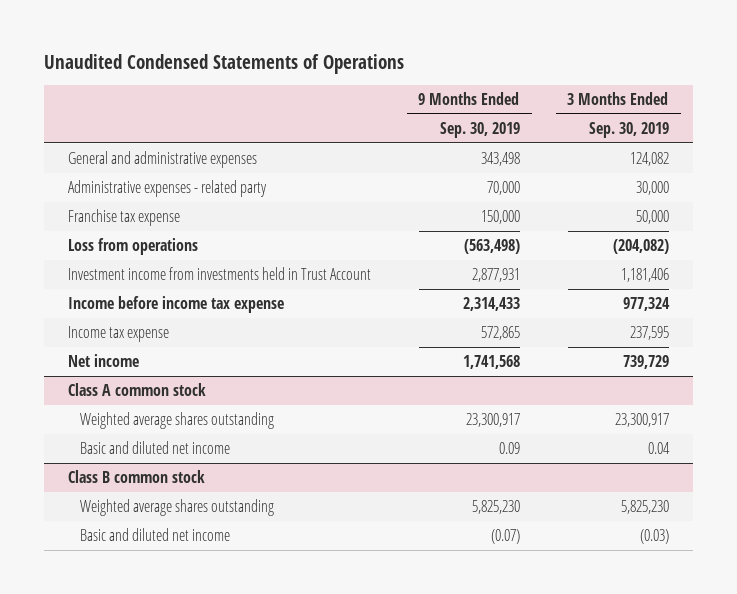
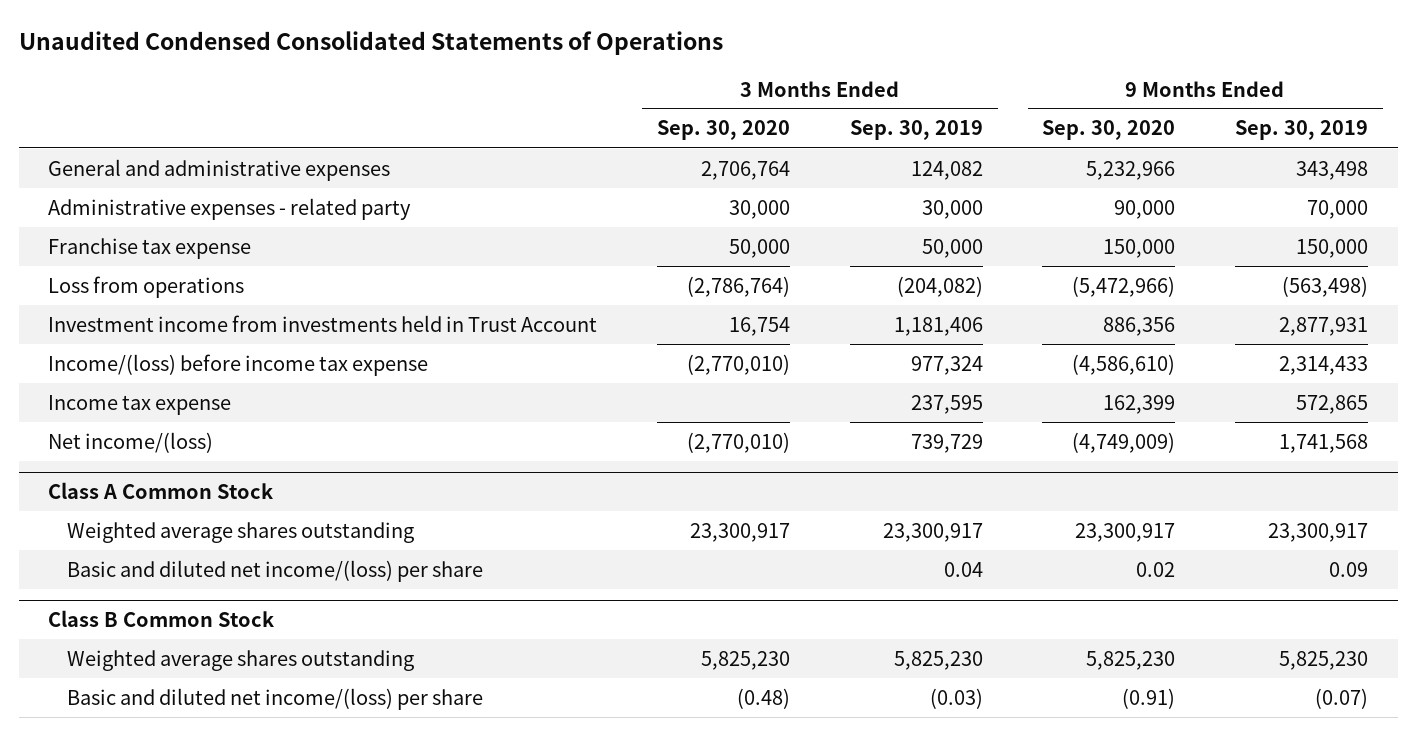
- Unaudited Condensed Statements of Operations
+ Unaudited Condensed Consolidated Statements of Operations
- | 9 Months Ended Sep. 30, 2019 | 3 Months Ended Sep. 30, 2019
+ | 3 Months Ended Sep. 30, 2020 | 3 Months Ended Sep. 30, 2019 | 9 Months Ended Sep. 30, 2020 | 9 Months Ended Sep. 30, 2019
- Income before income tax expense | 2,314,433 | 977,324
+ Income/(loss) before income tax expense | (2,770,010) | 977,324 | (4,586,610) | 2,314,433
- Net income | 1,741,568 | 739,729
- Class A common stock
+ Net income/(loss) | (2,770,010) | 739,729 | (4,749,009) | 1,741,568
+ Class A Common Stock
- Basic and diluted net income | 0.09 | 0.04
- Class B common stock
+ Basic and diluted net income/(loss) per share | | 0.04 | 0.02 | 0.09
+ Class B Common Stock
- Basic and diluted net income | (0.07) | (0.03)
+ Basic and diluted net income/(loss) per share | (0.48) | (0.03) | (0.91) | (0.07)

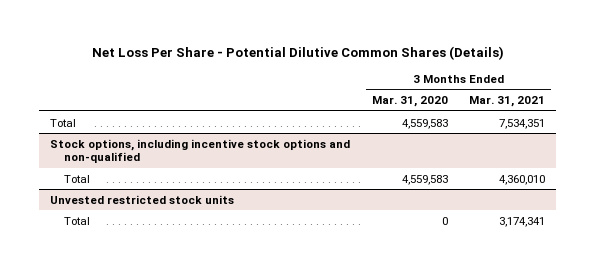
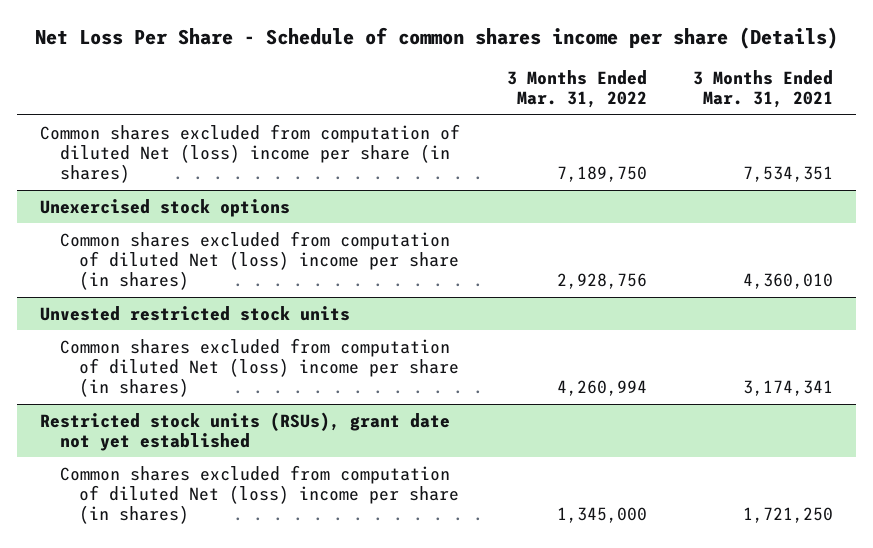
- Net Loss Per Share - Potential Dilutive Common Shares (Details)
+ Net Loss Per Share - Schedule of common shares income per share (Details)
- | 3 Months Ended Mar. 31, 2020 | 3 Months Ended Mar. 31, 2021
+ | 3 Months Ended Mar. 31, 2022 | 3 Months Ended Mar. 31, 2021
- Total | 4,559,583 | 7,534,351
- Stock options, including incentive stock options and non-qualified
- Total | 4,559,583 | 4,360,010
+ Common shares excluded from computation of diluted Net (loss) income per share (in shares) | 7,189,750 | 7,534,351
+ Unexercised stock options
+ Common shares excluded from computation of diluted Net (loss) income per share (in shares) | 2,928,756 | 4,360,010
@ Unvested restricted stock units
- Total | 0 | 3,174,341
+ Common shares excluded from computation of diluted Net (loss) income per share (in shares) | 4,260,994 | 3,174,341
+ Restricted stock units (RSUs), grant date not yet established
+ Common shares excluded from computation of diluted Net (loss) income per share (in shares) | 1,345,000 | 1,721,250

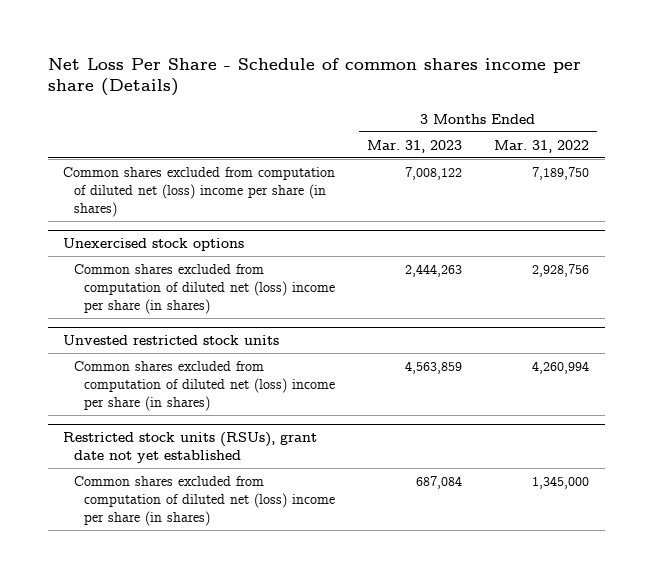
- | 3 Months Ended Mar. 31, 2022 | 3 Months Ended Mar. 31, 2021
+ | 3 Months Ended Mar. 31, 2023 | 3 Months Ended Mar. 31, 2022
- Common shares excluded from computation of diluted Net (loss) income per share (in shares) | 7,189,750 | 7,534,351
+ Common shares excluded from computation of diluted net (loss) income per share (in shares) | 7,008,122 | 7,189,750
@ Unexercised stock options
- Common shares excluded from computation of diluted Net (loss) income per share (in shares) | 2,928,756 | 4,360,010
+ Common shares excluded from computation of diluted net (loss) income per share (in shares) | 2,444,263 | 2,928,756
@ Unvested restricted stock units
- Common shares excluded from computation of diluted Net (loss) income per share (in shares) | 4,260,994 | 3,174,341
+ Common shares excluded from computation of diluted net (loss) income per share (in shares) | 4,563,859 | 4,260,994
@ Restricted stock units (RSUs), grant date not yet established
- Common shares excluded from computation of diluted Net (loss) income per share (in shares) | 1,345,000 | 1,721,250
+ Common shares excluded from computation of diluted net (loss) income per share (in shares) | 687,084 | 1,345,000

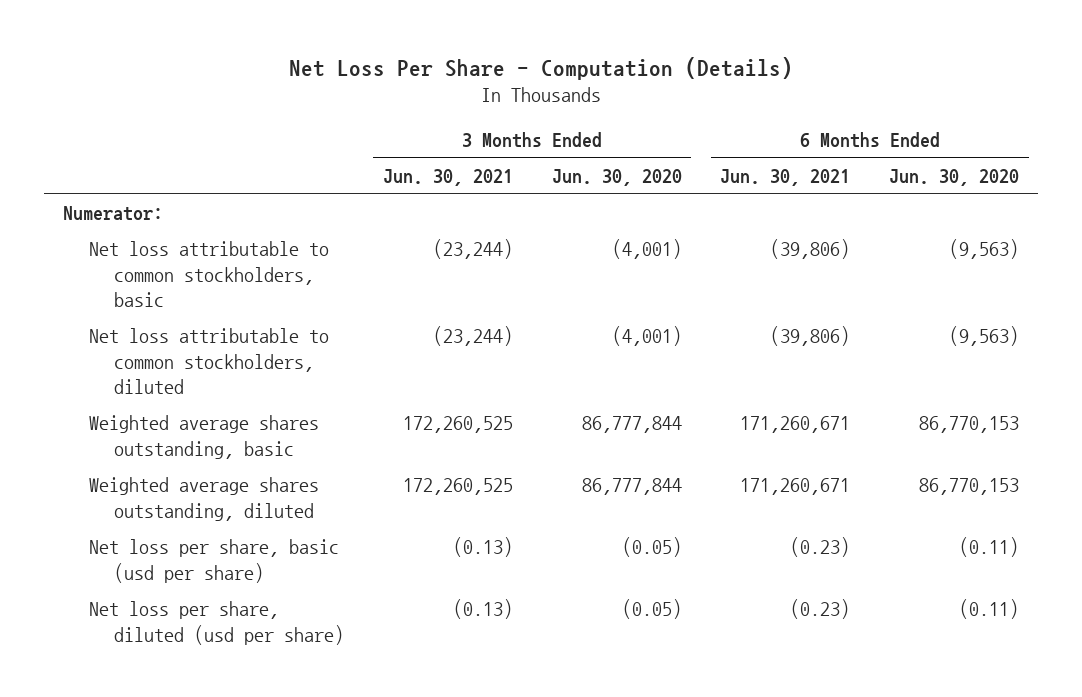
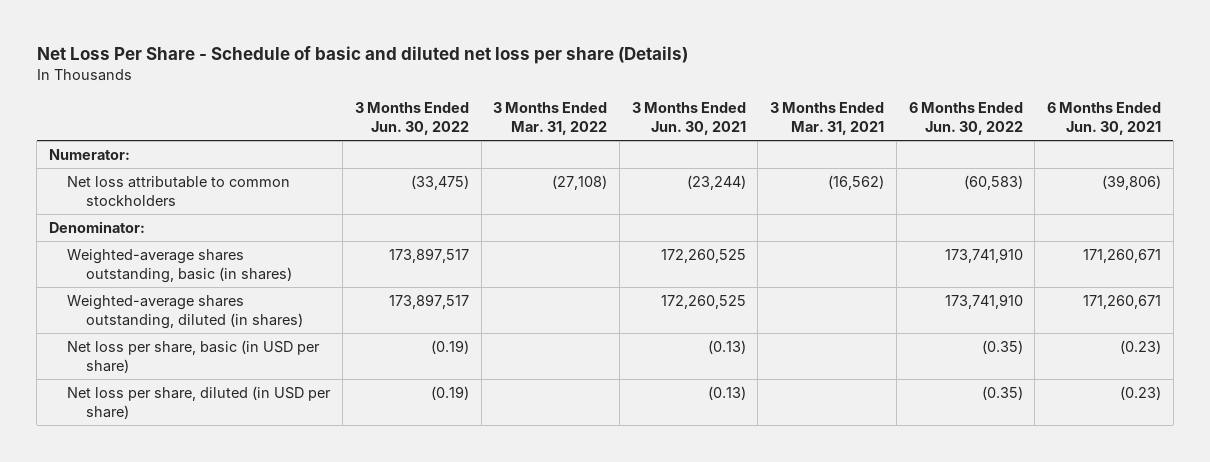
- Net Loss Per Share - Computation (Details)
+ Net Loss Per Share - Schedule of basic and diluted net loss per share (Details)
- | 3 Months Ended Jun. 30, 2021 | 3 Months Ended Jun. 30, 2020 | 6 Months Ended Jun. 30, 2021 | 6 Months Ended Jun. 30, 2020
+ | 3 Months Ended Jun. 30, 2022 | 3 Months Ended Mar. 31, 2022 | 3 Months Ended Jun. 30, 2021 | 3 Months Ended Mar. 31, 2021 | 6 Months Ended Jun. 30, 2022 | 6 Months Ended Jun. 30, 2021
- Net loss attributable to common stockholders, basic | (23,244) | (4,001) | (39,806) | (9,563)
- Net loss attributable to common stockholders, diluted | (23,244) | (4,001) | (39,806) | (9,563)
- Weighted average shares outstanding, basic | 172,260,525 | 86,777,844 | 171,260,671 | 86,770,153
- Weighted average shares outstanding, diluted | 172,260,525 | 86,777,844 | 171,260,671 | 86,770,153
- Net loss per share, basic (usd per share) | (0.13) | (0.05) | (0.23) | (0.11)
- Net loss per share, diluted (usd per share) | (0.13) | (0.05) | (0.23) | (0.11)
+ Net loss attributable to common stockholders | (33,475) | (27,108) | (23,244) | (16,562) | (60,583) | (39,806)
+ Denominator:
+ Weighted-average shares outstanding, basic (in shares) | 173,897,517 | | 172,260,525 | | 173,741,910 | 171,260,671
+ Weighted-average shares outstanding, diluted (in shares) | 173,897,517 | | 172,260,525 | | 173,741,910 | 171,260,671
+ Net loss per share, basic (in USD per share) | (0.19) | | (0.13) | | (0.35) | (0.23)
+ Net loss per share, diluted (in USD per share) | (0.19) | | (0.13) | | (0.35) | (0.23)

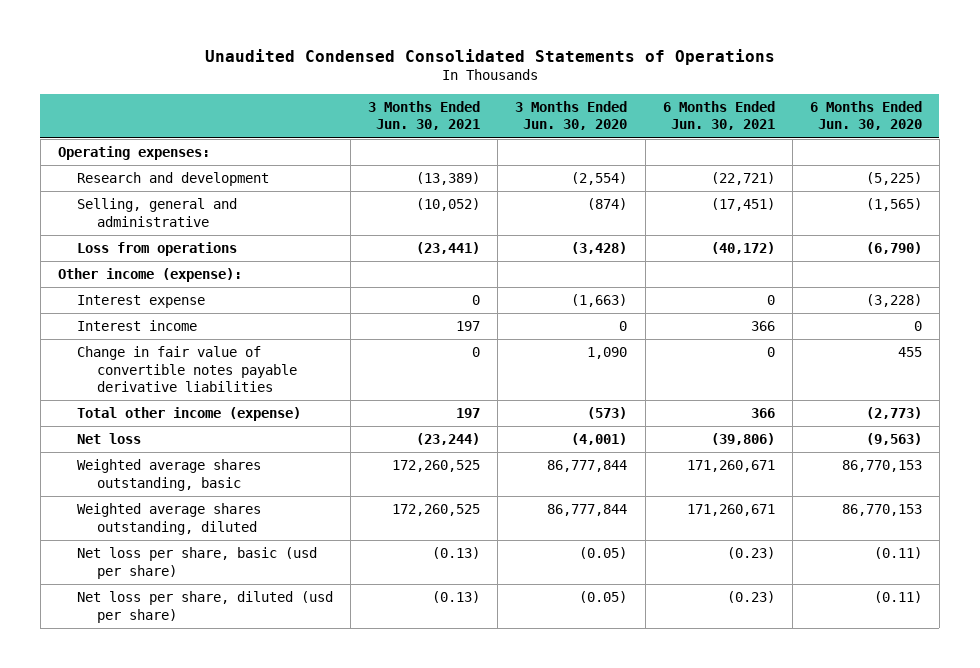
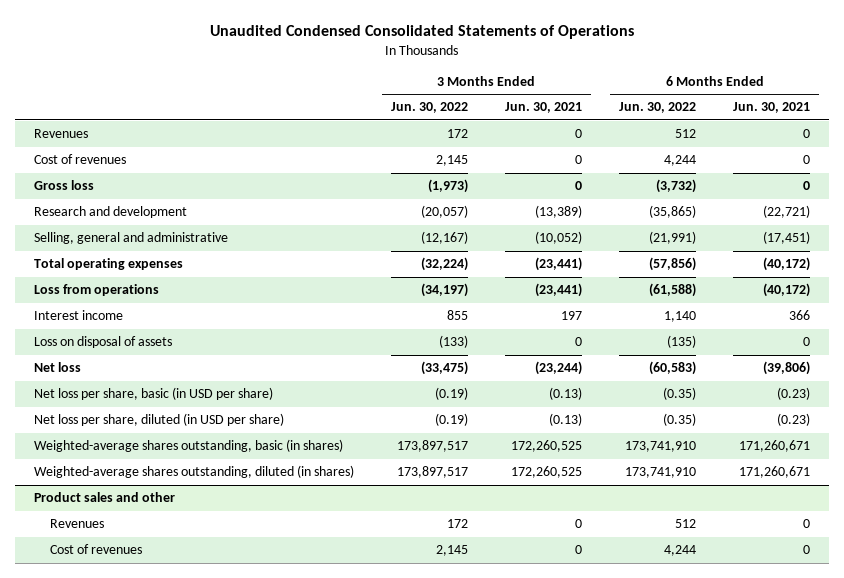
- | 3 Months Ended Jun. 30, 2021 | 3 Months Ended Jun. 30, 2020 | 6 Months Ended Jun. 30, 2021 | 6 Months Ended Jun. 30, 2020
+ | 3 Months Ended Jun. 30, 2022 | 3 Months Ended Jun. 30, 2021 | 6 Months Ended Jun. 30, 2022 | 6 Months Ended Jun. 30, 2021
- Operating expenses:
+ Revenues | 172 | 0 | 512 | 0
+ Cost of revenues | 2,145 | 0 | 4,244 | 0
+ Gross loss | (1,973) | 0 | (3,732) | 0
+ Total operating expenses | (32,224) | (23,441) | (57,856) | (40,172)
- Other income (expense):
- Interest expense | 0 | (1,663) | 0 | (3,228)
- Change in fair value of convertible notes payable derivative liabilities | 0 | 1,090 | 0 | 455
- Total other income (expense) | 197 | (573) | 366 | (2,773)
+ Loss on disposal of assets | (133) | 0 | (135) | 0
- Weighted average shares outstanding, basic | 172,260,525 | 86,777,844 | 171,260,671 | 86,770,153
- Weighted average shares outstanding, diluted | 172,260,525 | 86,777,844 | 171,260,671 | 86,770,153
- Net loss per share, basic (usd per share) | (0.13) | (0.05) | (0.23) | (0.11)
- Net loss per share, diluted (usd per share) | (0.13) | (0.05) | (0.23) | (0.11)
+ Net loss per share, basic (in USD per share) | (0.19) | (0.13) | (0.35) | (0.23)
+ Net loss per share, diluted (in USD per share) | (0.19) | (0.13) | (0.35) | (0.23)
+ Weighted-average shares outstanding, basic (in shares) | 173,897,517 | 172,260,525 | 173,741,910 | 171,260,671
+ Weighted-average shares outstanding, diluted (in shares) | 173,897,517 | 172,260,525 | 173,741,910 | 171,260,671
+ Product sales and other
+ Revenues | 172 | 0 | 512 | 0
+ Cost of revenues | 2,145 | 0 | 4,244 | 0

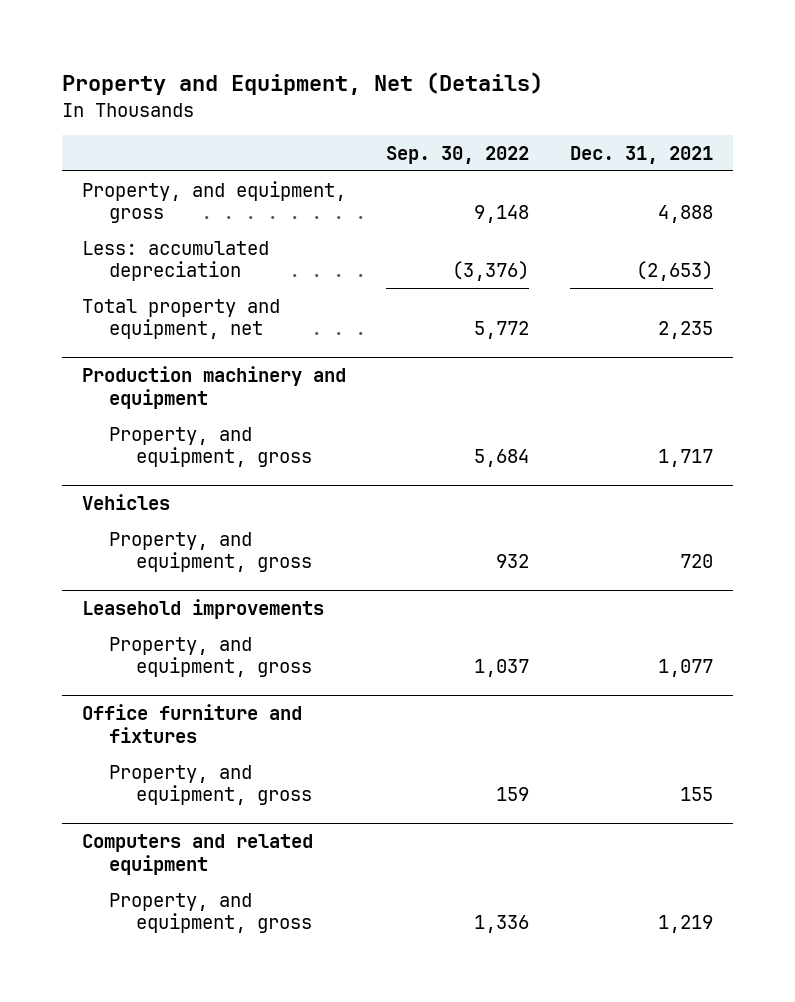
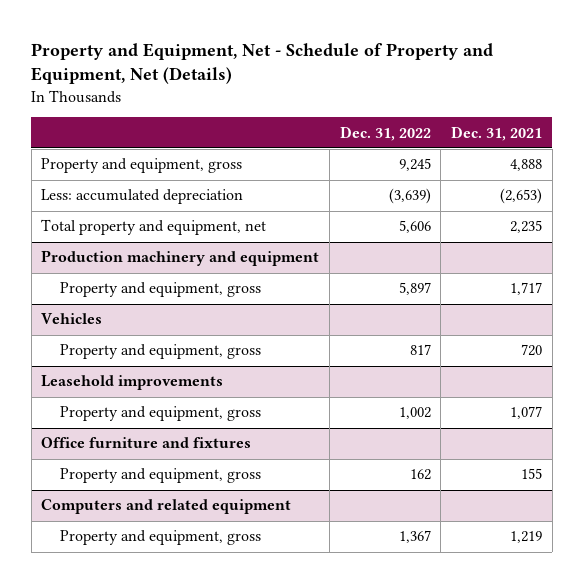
- Property and Equipment, Net (Details)
+ Property and Equipment, Net - Schedule of Property and Equipment, Net (Details)
- | Sep. 30, 2022 | Dec. 31, 2021
+ | Dec. 31, 2022 | Dec. 31, 2021
- Property, and equipment, gross | 9,148 | 4,888
+ Property and equipment, gross | 9,245 | 4,888
@ Production machinery and equipment
- Property, and equipment, gross | 5,684 | 1,717
+ Property and equipment, gross | 5,897 | 1,717
@ Vehicles
- Property, and equipment, gross | 932 | 720
+ Property and equipment, gross | 817 | 720
@ Leasehold improvements
- Property, and equipment, gross | 1,037 | 1,077
+ Property and equipment, gross | 1,002 | 1,077
@ Office furniture and fixtures
- Property, and equipment, gross | 159 | 155
+ Property and equipment, gross | 162 | 155
@ Computers and related equipment
- Property, and equipment, gross | 1,336 | 1,219
+ Property and equipment, gross | 1,367 | 1,219

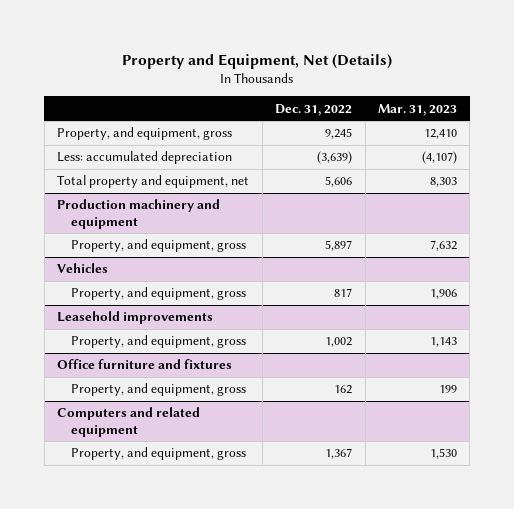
- Property and Equipment, Net - Schedule of Property and Equipment, Net (Details)
+ Property and Equipment, Net (Details)
- | Dec. 31, 2022 | Dec. 31, 2021
+ | Dec. 31, 2022 | Mar. 31, 2023
- Property and equipment, gross | 9,245 | 4,888
+ Property, and equipment, gross | 9,245 | 12,410
@ Production machinery and equipment
- Property and equipment, gross | 5,897 | 1,717
+ Property, and equipment, gross | 5,897 | 7,632
@ Vehicles
- Property and equipment, gross | 817 | 720
+ Property, and equipment, gross | 817 | 1,906
@ Leasehold improvements
- Property and equipment, gross | 1,002 | 1,077
+ Property, and equipment, gross | 1,002 | 1,143
@ Office furniture and fixtures
- Property and equipment, gross | 162 | 155
+ Property, and equipment, gross | 162 | 199
@ Computers and related equipment
- Property and equipment, gross | 1,367 | 1,219
+ Property, and equipment, gross | 1,367 | 1,530

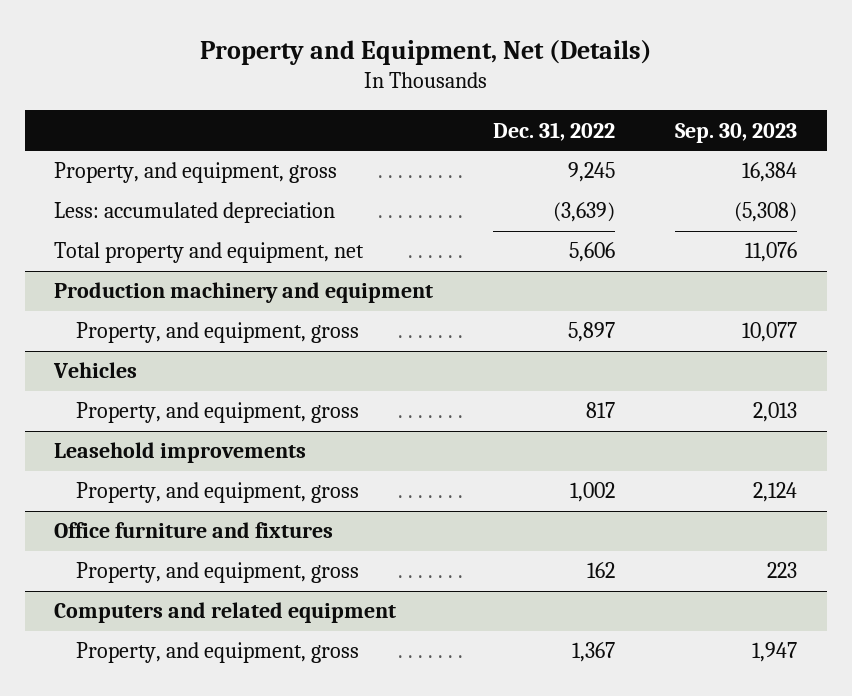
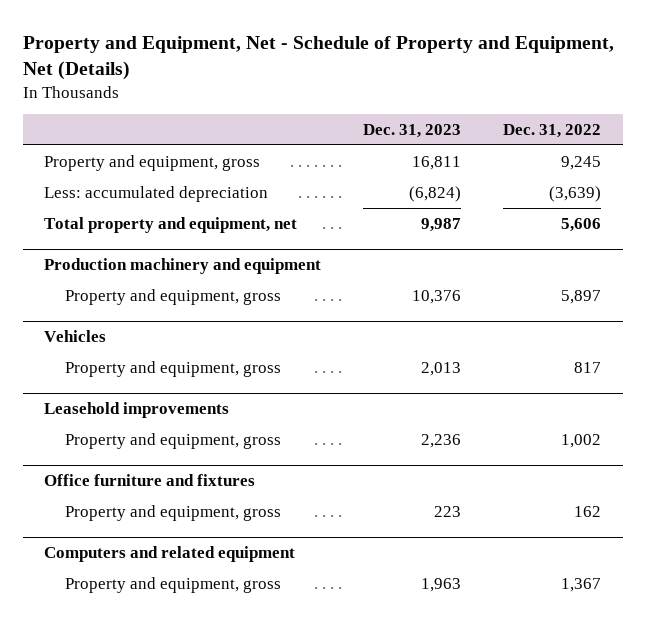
- Property and Equipment, Net (Details)
+ Property and Equipment, Net - Schedule of Property and Equipment, Net (Details)
- | Dec. 31, 2022 | Sep. 30, 2023
+ | Dec. 31, 2023 | Dec. 31, 2022
- Property, and equipment, gross | 9,245 | 16,384
+ Property and equipment, gross | 16,811 | 9,245
@ Production machinery and equipment
- Property, and equipment, gross | 5,897 | 10,077
+ Property and equipment, gross | 10,376 | 5,897
@ Vehicles
- Property, and equipment, gross | 817 | 2,013
+ Property and equipment, gross | 2,013 | 817
@ Leasehold improvements
- Property, and equipment, gross | 1,002 | 2,124
+ Property and equipment, gross | 2,236 | 1,002
@ Office furniture and fixtures
- Property, and equipment, gross | 162 | 223
+ Property and equipment, gross | 223 | 162
@ Computers and related equipment
- Property, and equipment, gross | 1,367 | 1,947
+ Property and equipment, gross | 1,963 | 1,367

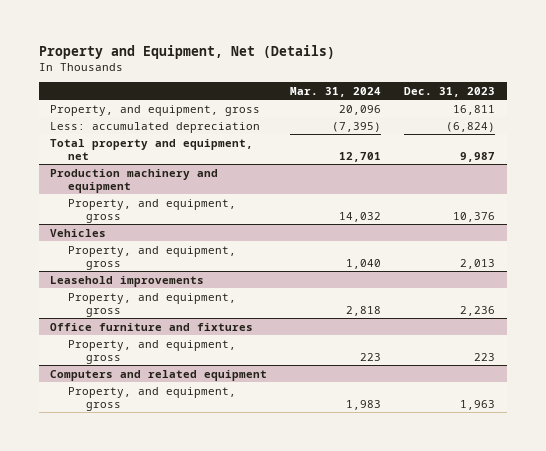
- Property and Equipment, Net - Schedule of Property and Equipment, Net (Details)
+ Property and Equipment, Net (Details)
- | Dec. 31, 2023 | Dec. 31, 2022
+ | Mar. 31, 2024 | Dec. 31, 2023
- Property and equipment, gross | 16,811 | 9,245
+ Property, and equipment, gross | 20,096 | 16,811
@ Production machinery and equipment
- Property and equipment, gross | 10,376 | 5,897
+ Property, and equipment, gross | 14,032 | 10,376
@ Vehicles
- Property and equipment, gross | 2,013 | 817
+ Property, and equipment, gross | 1,040 | 2,013
@ Leasehold improvements
- Property and equipment, gross | 2,236 | 1,002
+ Property, and equipment, gross | 2,818 | 2,236
@ Office furniture and fixtures
- Property and equipment, gross | 223 | 162
+ Property, and equipment, gross | 223 | 223
@ Computers and related equipment
- Property and equipment, gross | 1,963 | 1,367
+ Property, and equipment, gross | 1,983 | 1,963

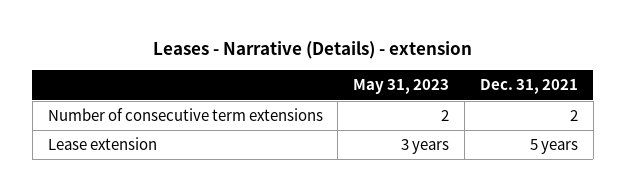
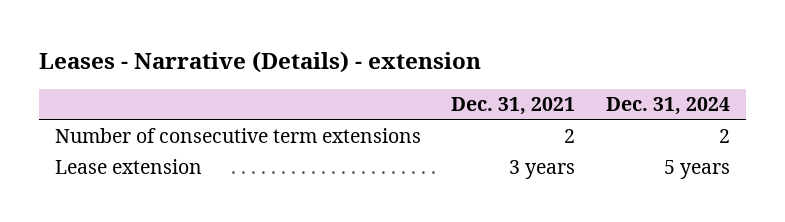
- | May 31, 2023 | Dec. 31, 2021
+ | Dec. 31, 2021 | Dec. 31, 2024
- Lease extension | 3 years | 5 years
+ Lease extension | 3 years | 5 years

